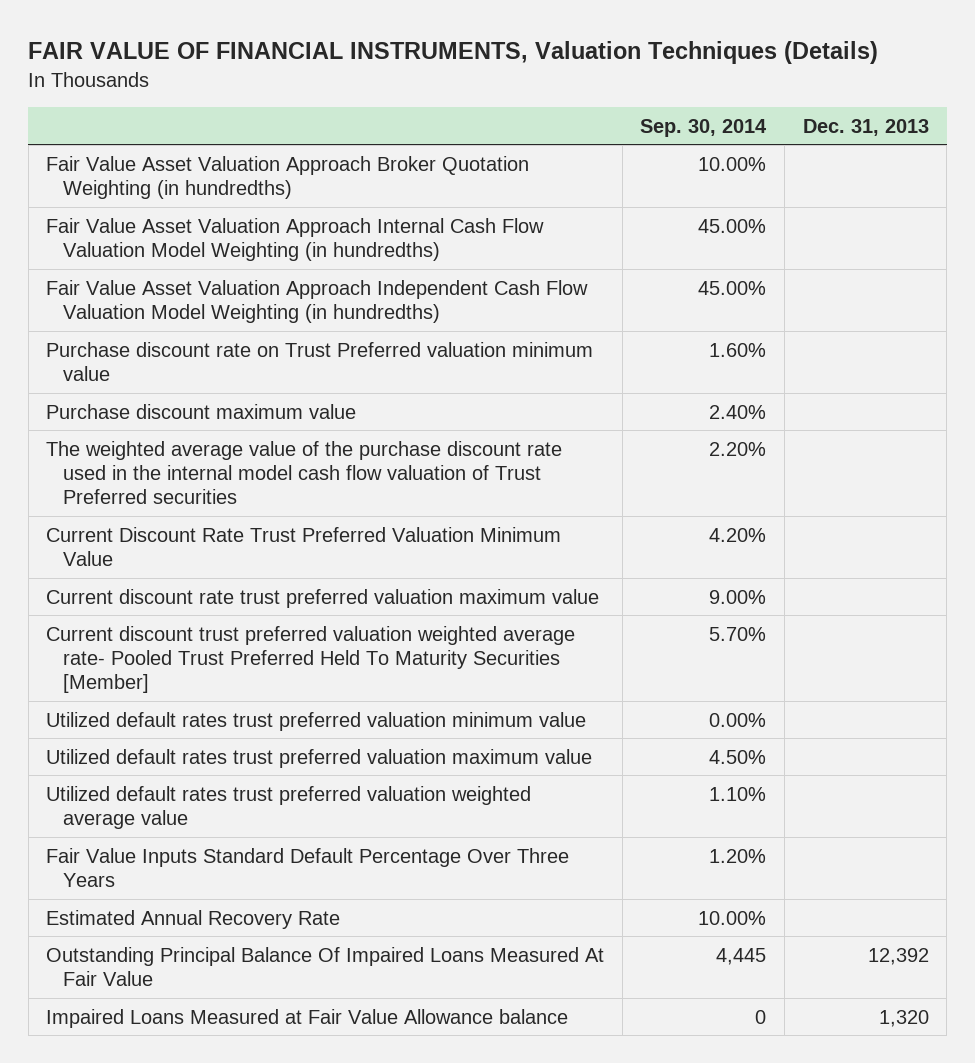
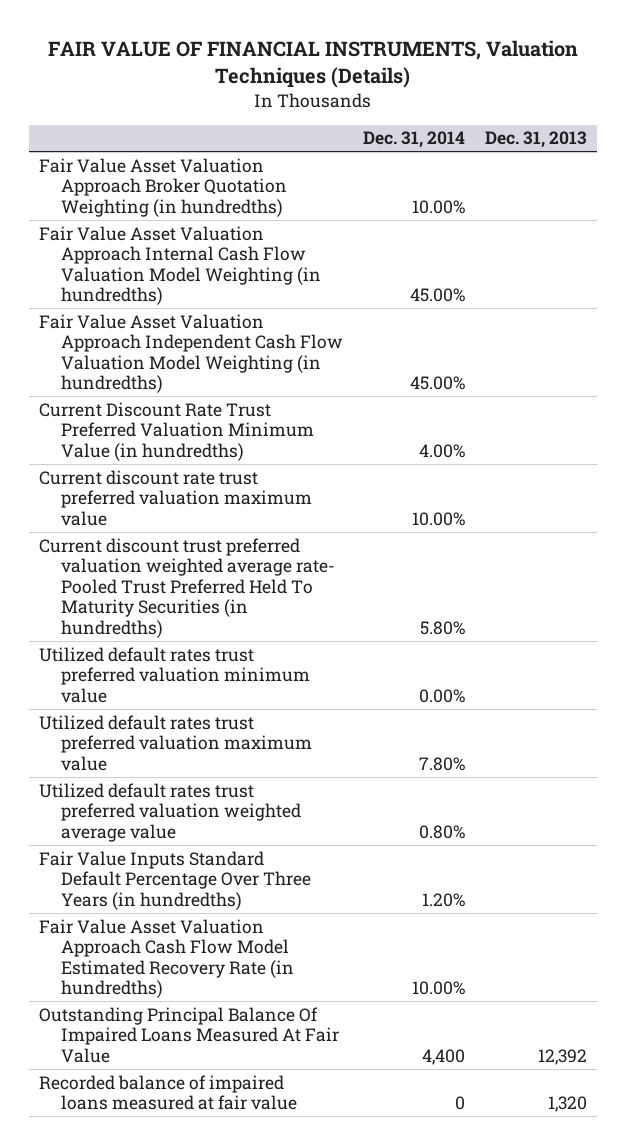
- | Sep. 30, 2014 | Dec. 31, 2013
+ | Dec. 31, 2014 | Dec. 31, 2013
- Purchase discount rate on Trust Preferred valuation minimum value | 1.60% |
- Purchase discount maximum value | 2.40% |
- The weighted average value of the purchase discount rate used in the internal model cash flow valuation of Trust Preferred securities | 2.20% |
- Current Discount Rate Trust Preferred Valuation Minimum Value | 4.20% |
+ Current Discount Rate Trust Preferred Valuation Minimum Value (in hundredths) | 4.00% |
- Current discount trust preferred valuation weighted average rate- Pooled Trust Preferred Held To Maturity Securities [Member] | 5.70% |
+ Current discount trust preferred valuation weighted average rate- Pooled Trust Preferred Held To Maturity Securities (in hundredths) | 5.80% |
- Fair Value Inputs Standard Default Percentage Over Three Years | 1.20% |
- Estimated Annual Recovery Rate | 10.00% |
+ Fair Value Inputs Standard Default Percentage Over Three Years (in hundredths) | 1.20% |
+ Fair Value Asset Valuation Approach Cash Flow Model Estimated Recovery Rate (in hundredths) | 10.00% |
- Impaired Loans Measured at Fair Value Allowance balance | 0 | 1,320
+ Recorded balance of impaired loans measured at fair value | 0 | 1,320

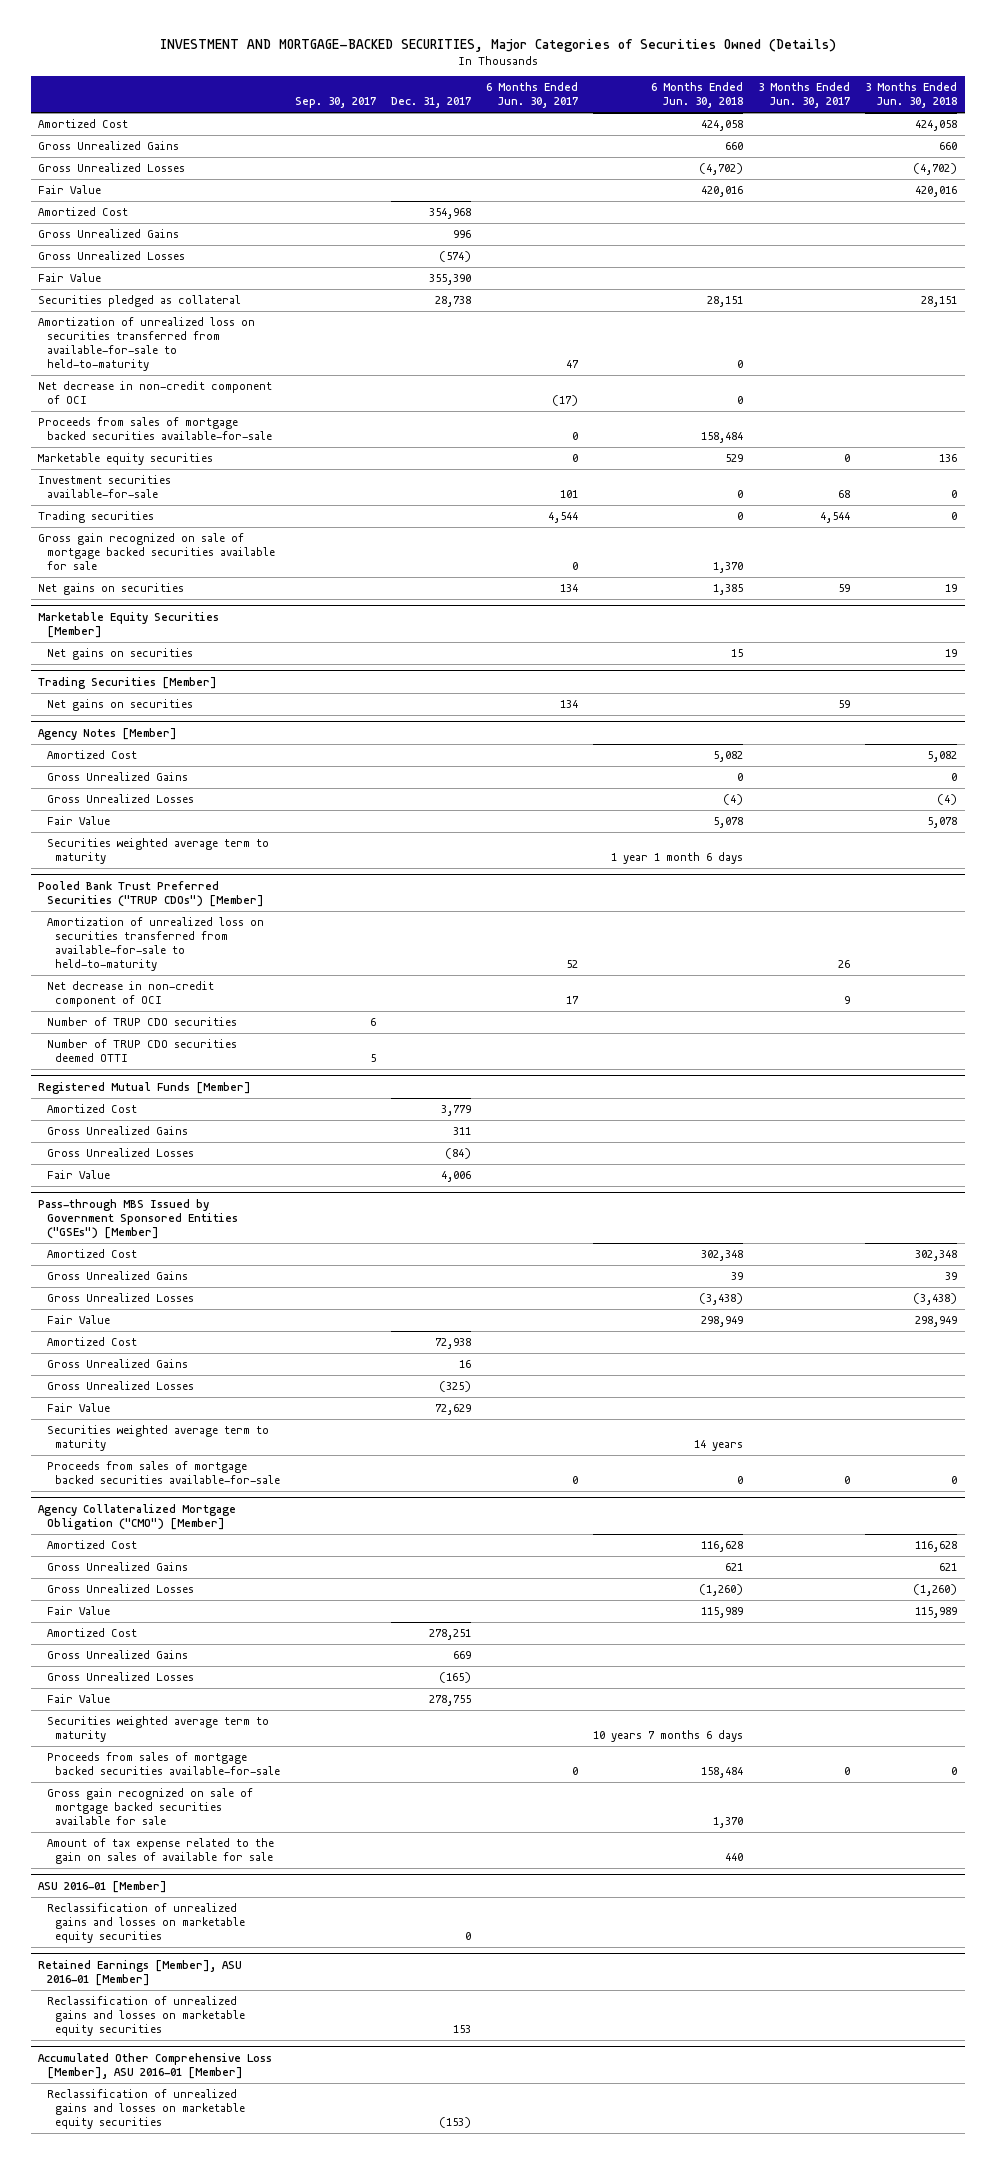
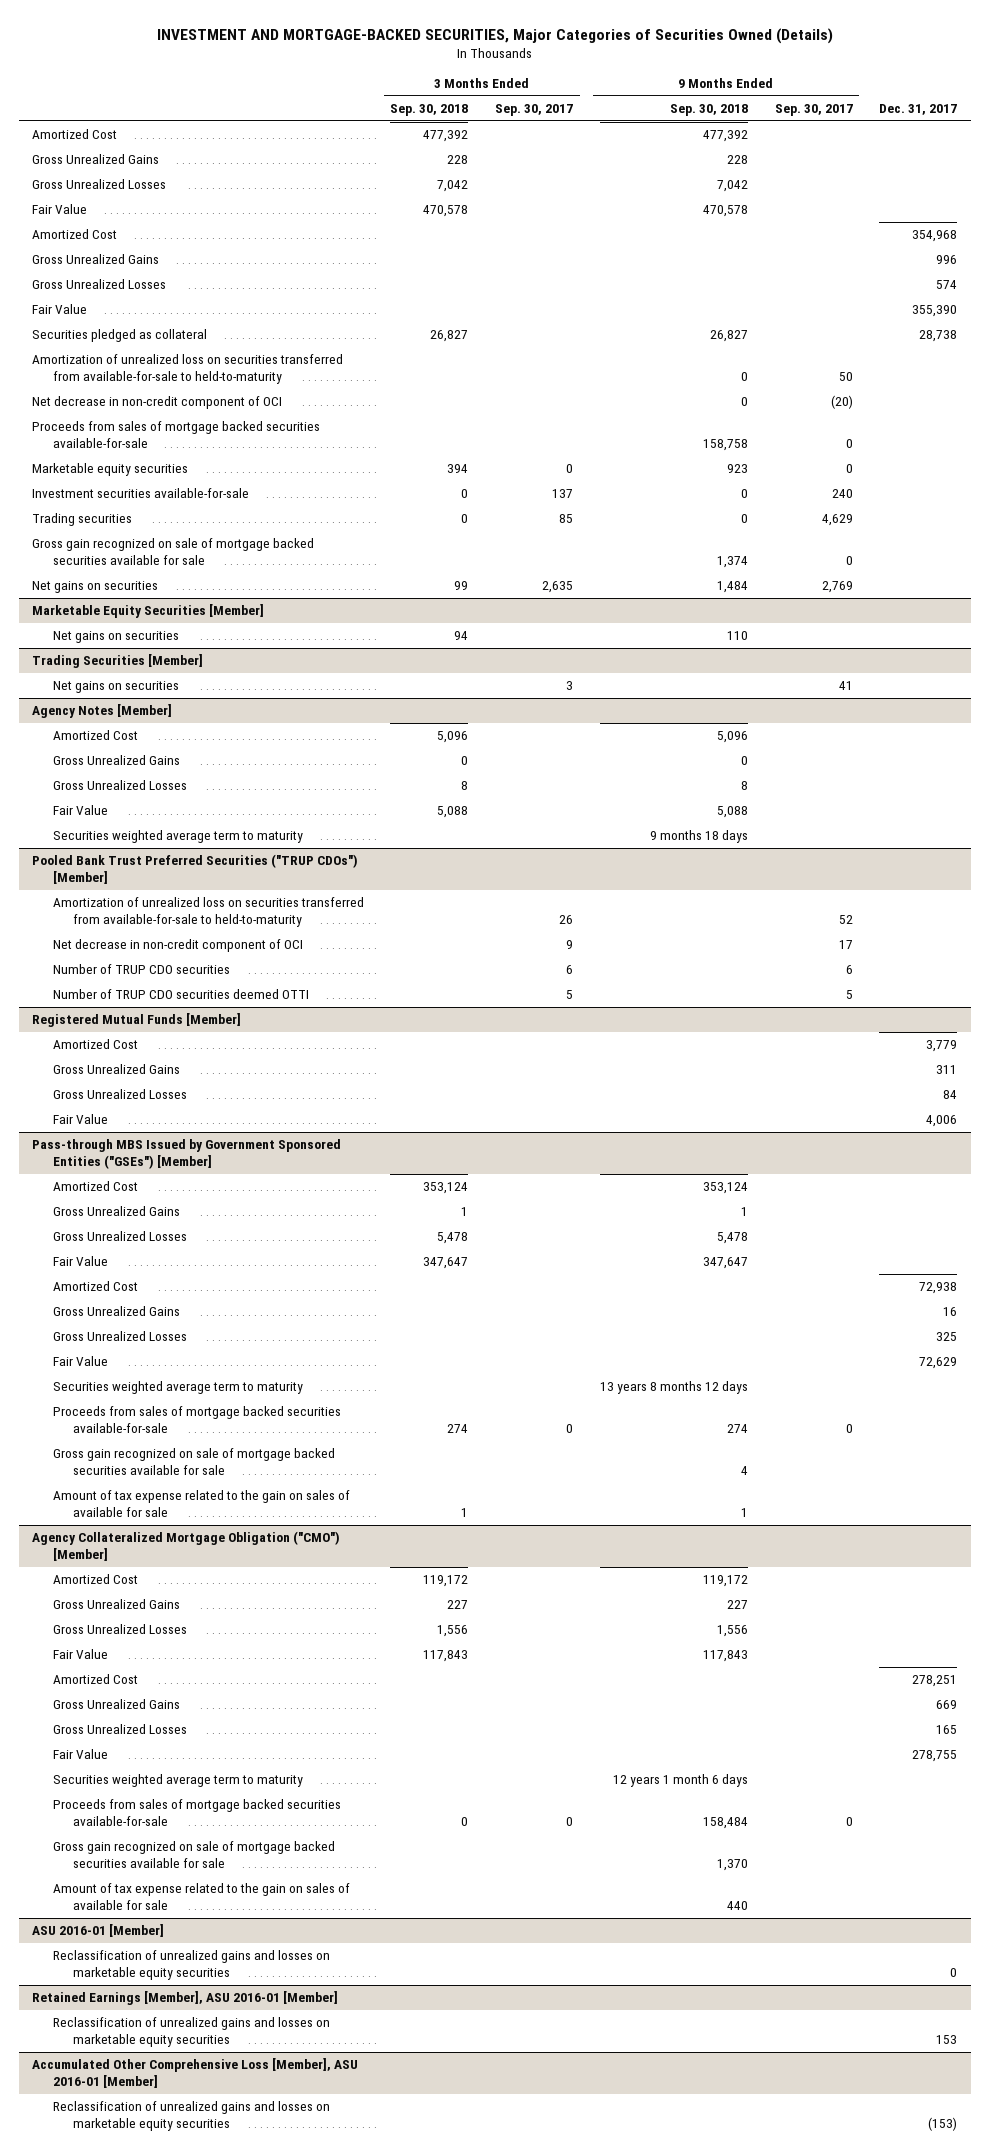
- | Sep. 30, 2017 | Dec. 31, 2017 | 6 Months Ended Jun. 30, 2017 | 6 Months Ended Jun. 30, 2018 | 3 Months Ended Jun. 30, 2017 | 3 Months Ended Jun. 30, 2018
+ | 3 Months Ended Sep. 30, 2018 | 3 Months Ended Sep. 30, 2017 | 9 Months Ended Sep. 30, 2018 | 9 Months Ended Sep. 30, 2017 | Dec. 31, 2017
- Gross Unrealized Losses | | (574) | | | |
+ Gross Unrealized Losses | | | | | 574
@ Registered Mutual Funds [Member]
- Gross Unrealized Losses | | (84) | | | |
+ Gross Unrealized Losses | | | | | 84
@ Pass-through MBS Issued by Government Sponsored Entities ("GSEs") [Member]
- Gross Unrealized Losses | | (325) | | | |
+ Gross Unrealized Losses | | | | | 325
+ Gross gain recognized on sale of mortgage backed securities available for sale | | | 4 | |
+ Amount of tax expense related to the gain on sales of available for sale | 1 | | 1 | |
@ Agency Collateralized Mortgage Obligation ("CMO") [Member]
- Gross Unrealized Losses | | (165) | | | |
+ Gross Unrealized Losses | | | | | 165

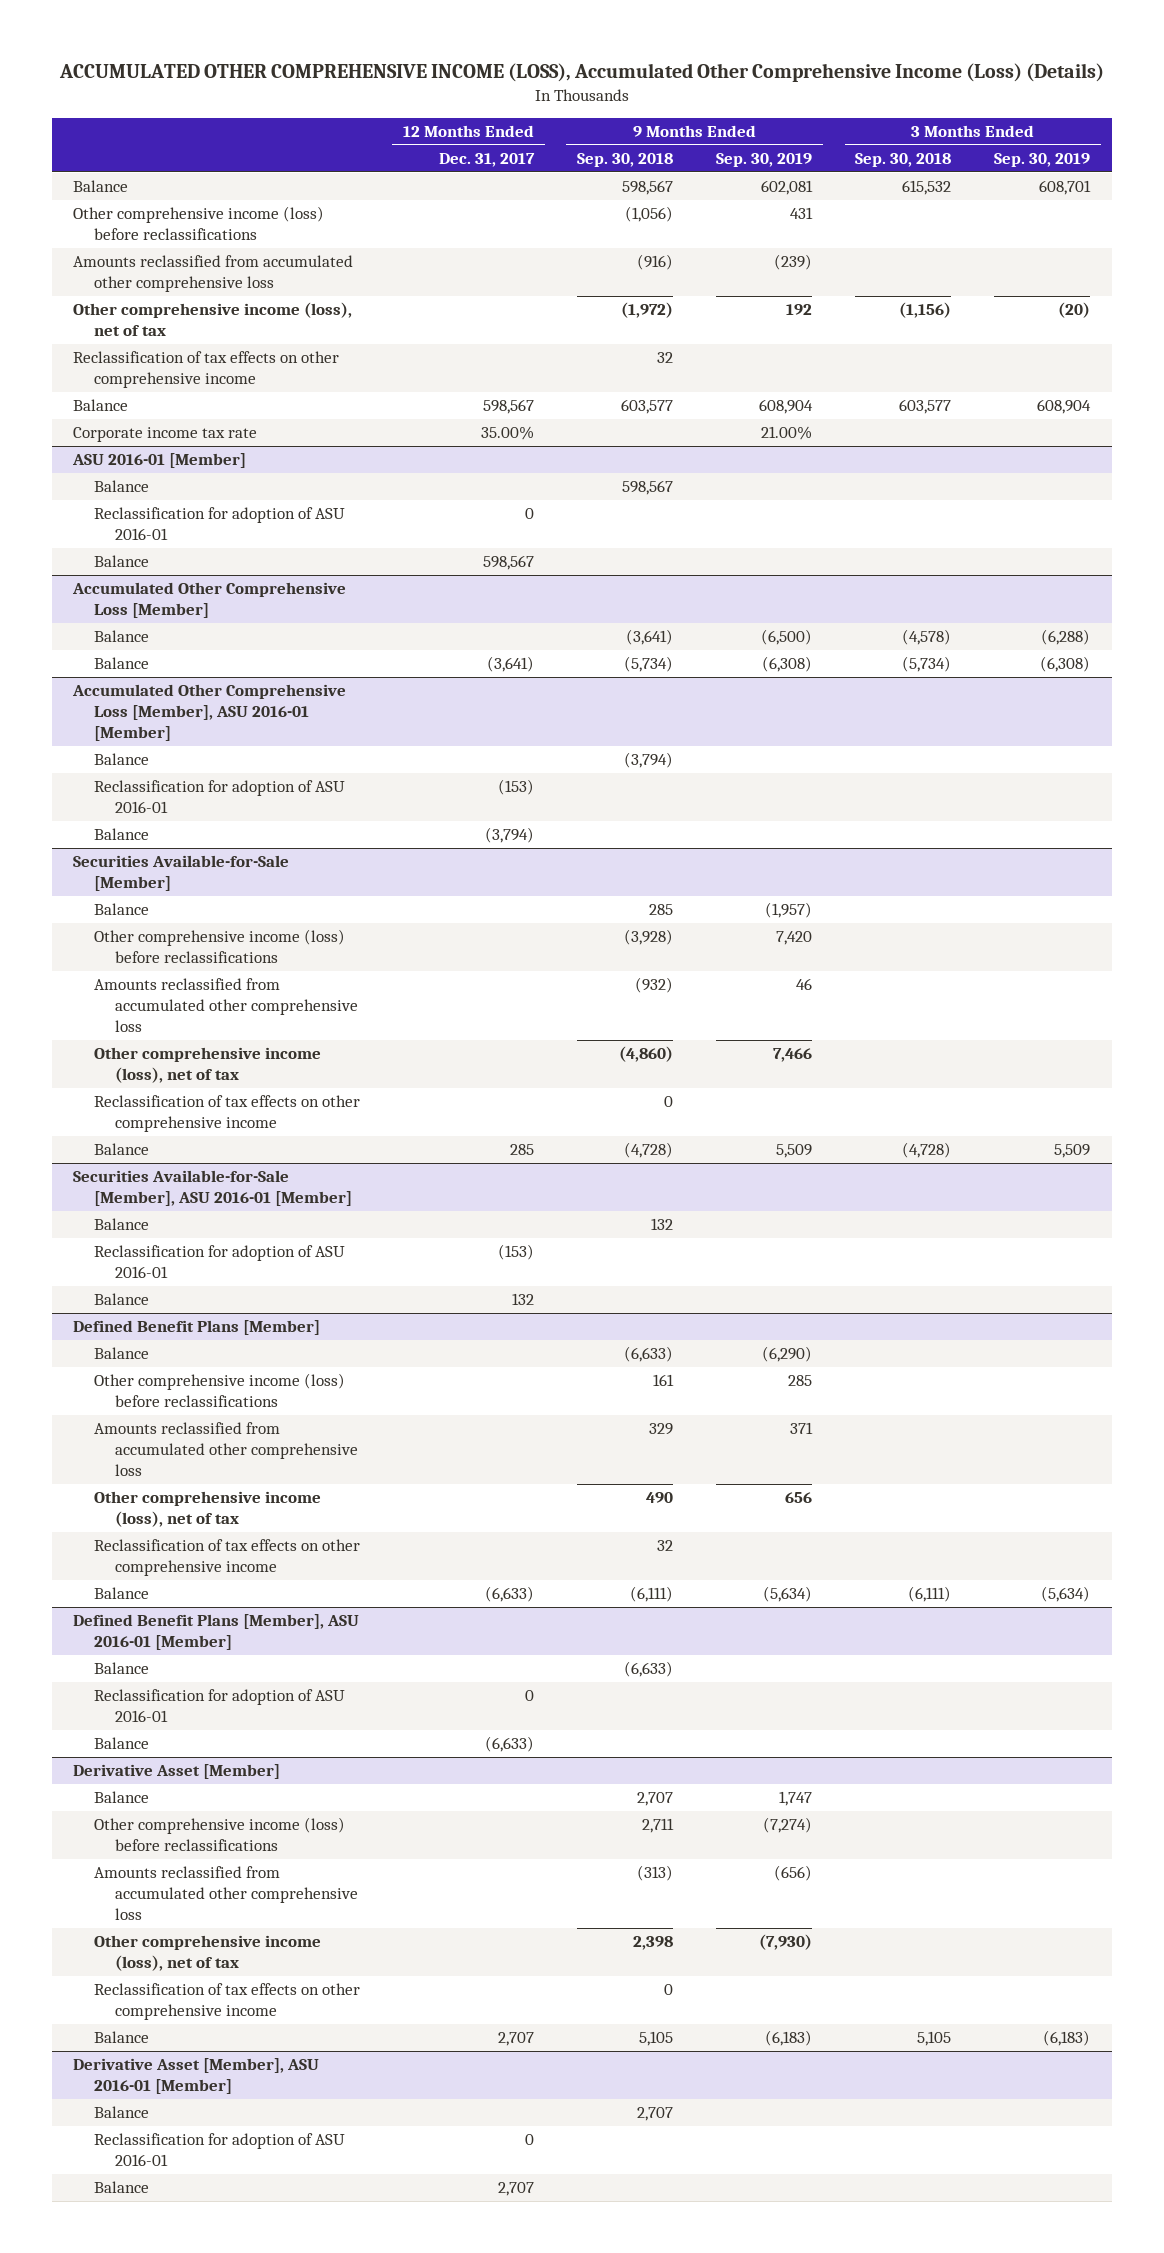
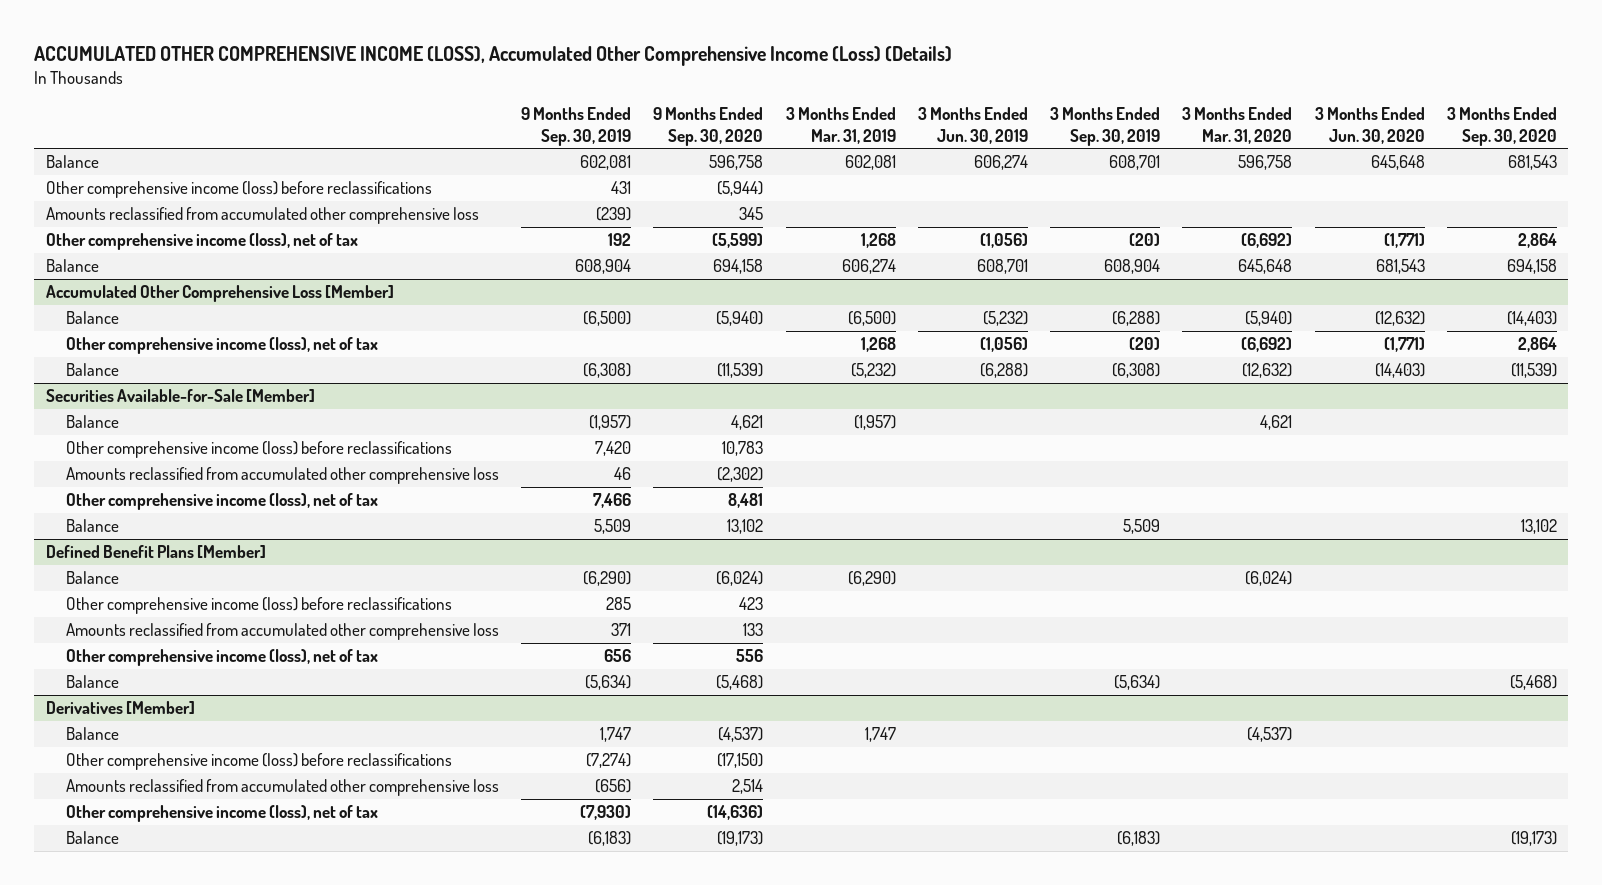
- | 12 Months Ended Dec. 31, 2017 | 9 Months Ended Sep. 30, 2018 | 9 Months Ended Sep. 30, 2019 | 3 Months Ended Sep. 30, 2018 | 3 Months Ended Sep. 30, 2019
+ | 9 Months Ended Sep. 30, 2019 | 9 Months Ended Sep. 30, 2020 | 3 Months Ended Mar. 31, 2019 | 3 Months Ended Jun. 30, 2019 | 3 Months Ended Sep. 30, 2019 | 3 Months Ended Mar. 31, 2020 | 3 Months Ended Jun. 30, 2020 | 3 Months Ended Sep. 30, 2020
- Reclassification of tax effects on other comprehensive income | | 32 | | |
- Corporate income tax rate | 35.00% | | 21.00% | |
- ASU 2016-01 [Member]
- Balance | | 598,567 | | |
- Reclassification for adoption of ASU 2016-01 | 0 | | | |
- Balance | 598,567 | | | |
@ Accumulated Other Comprehensive Loss [Member]
+ Other comprehensive income (loss), net of tax | | | 1,268 | (1,056) | (20) | (6,692) | (1,771) | 2,864
- Accumulated Other Comprehensive Loss [Member], ASU 2016-01 [Member]
- Balance | | (3,794) | | |
- Reclassification for adoption of ASU 2016-01 | (153) | | | |
- Balance | (3,794) | | | |
@ Securities Available-for-Sale [Member]
- Reclassification of tax effects on other comprehensive income | | 0 | | |
- Securities Available-for-Sale [Member], ASU 2016-01 [Member]
- Balance | | 132 | | |
- Reclassification for adoption of ASU 2016-01 | (153) | | | |
- Balance | 132 | | | |
@ Defined Benefit Plans [Member]
- Reclassification of tax effects on other comprehensive income | | 32 | | |
- Defined Benefit Plans [Member], ASU 2016-01 [Member]
- Balance | | (6,633) | | |
- Reclassification for adoption of ASU 2016-01 | 0 | | | |
- Balance | (6,633) | | | |
- Derivative Asset [Member]
+ Derivatives [Member]
- Reclassification of tax effects on other comprehensive income | | 0 | | |
- Derivative Asset [Member], ASU 2016-01 [Member]
- Balance | | 2,707 | | |
- Reclassification for adoption of ASU 2016-01 | 0 | | | |
- Balance | 2,707 | | | |

